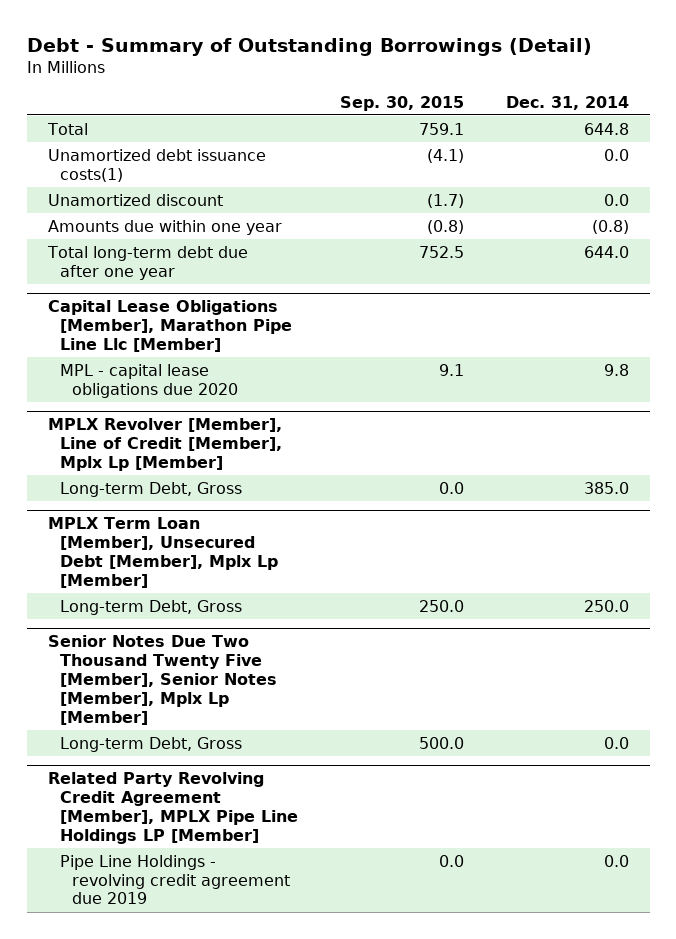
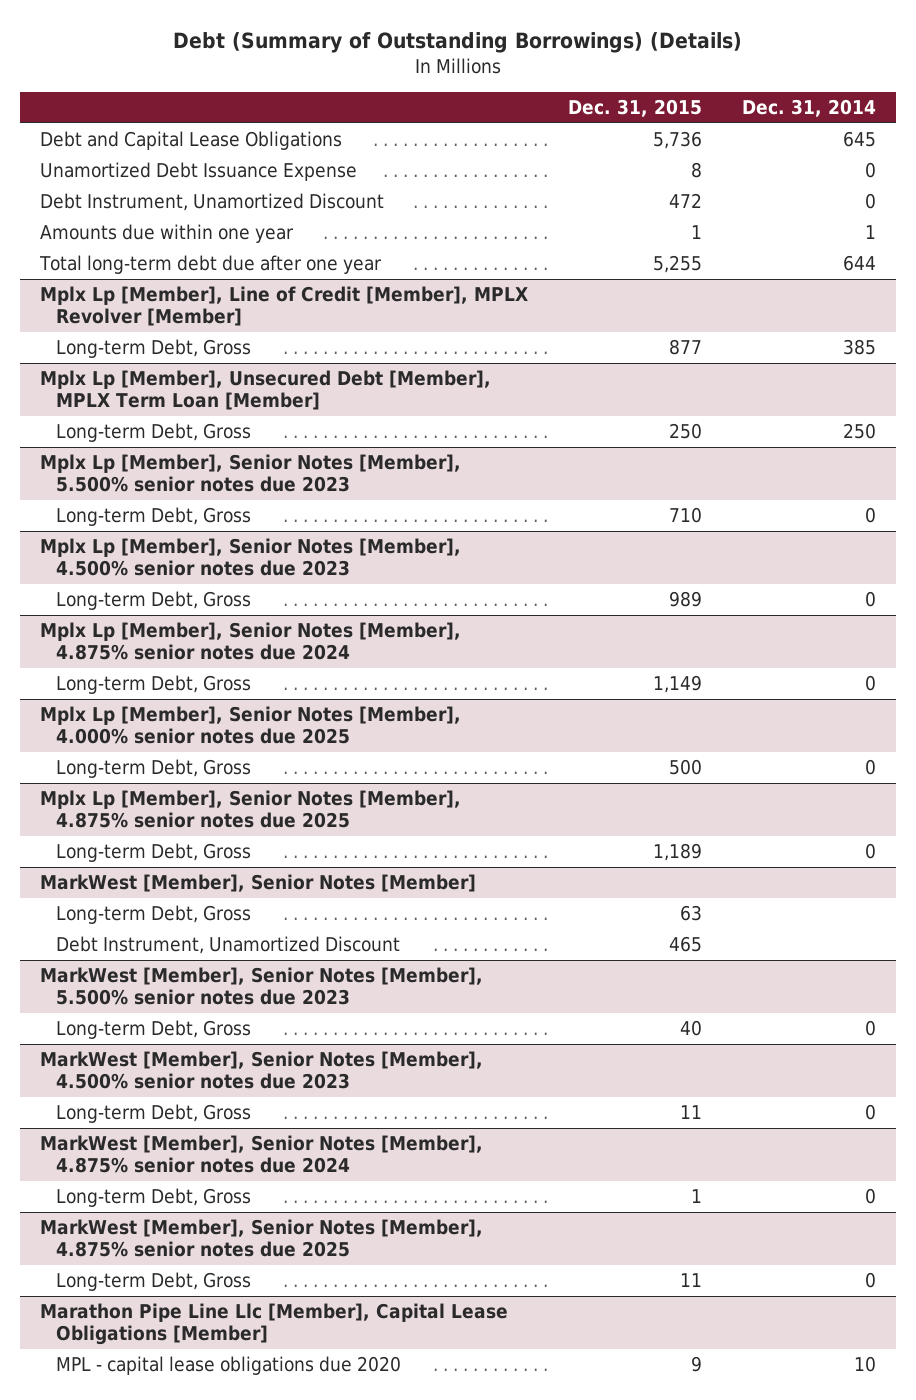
- Debt - Summary of Outstanding Borrowings (Detail)
+ Debt (Summary of Outstanding Borrowings) (Details)
- | Sep. 30, 2015 | Dec. 31, 2014
+ | Dec. 31, 2015 | Dec. 31, 2014
- Total | 759.1 | 644.8
- Unamortized debt issuance costs(1) | (4.1) | 0.0
- Unamortized discount | (1.7) | 0.0
- Amounts due within one year | (0.8) | (0.8)
- Total long-term debt due after one year | 752.5 | 644.0
- Capital Lease Obligations [Member], Marathon Pipe Line Llc [Member]
- MPL - capital lease obligations due 2020 | 9.1 | 9.8
- MPLX Revolver [Member], Line of Credit [Member], Mplx Lp [Member]
- Long-term Debt, Gross | 0.0 | 385.0
- MPLX Term Loan [Member], Unsecured Debt [Member], Mplx Lp [Member]
- Long-term Debt, Gross | 250.0 | 250.0
- Senior Notes Due Two Thousand Twenty Five [Member], Senior Notes [Member], Mplx Lp [Member]
- Long-term Debt, Gross | 500.0 | 0.0
- Related Party Revolving Credit Agreement [Member], MPLX Pipe Line Holdings LP [Member]
- Pipe Line Holdings - revolving credit agreement due 2019 | 0.0 | 0.0
+ Debt and Capital Lease Obligations | 5,736 | 645
+ Unamortized Debt Issuance Expense | 8 | 0
+ Debt Instrument, Unamortized Discount | 472 | 0
+ Amounts due within one year | 1 | 1
+ Total long-term debt due after one year | 5,255 | 644
+ Mplx Lp [Member], Line of Credit [Member], MPLX Revolver [Member]
+ Long-term Debt, Gross | 877 | 385
+ Mplx Lp [Member], Unsecured Debt [Member], MPLX Term Loan [Member]
+ Long-term Debt, Gross | 250 | 250
+ Mplx Lp [Member], Senior Notes [Member], 5.500% senior notes due 2023
+ Long-term Debt, Gross | 710 | 0
+ Mplx Lp [Member], Senior Notes [Member], 4.500% senior notes due 2023
+ Long-term Debt, Gross | 989 | 0
+ Mplx Lp [Member], Senior Notes [Member], 4.875% senior notes due 2024
+ Long-term Debt, Gross | 1,149 | 0
+ Mplx Lp [Member], Senior Notes [Member], 4.000% senior notes due 2025
+ Long-term Debt, Gross | 500 | 0
+ Mplx Lp [Member], Senior Notes [Member], 4.875% senior notes due 2025
+ Long-term Debt, Gross | 1,189 | 0
+ MarkWest [Member], Senior Notes [Member]
+ Long-term Debt, Gross | 63 |
+ Debt Instrument, Unamortized Discount | 465 |
+ MarkWest [Member], Senior Notes [Member], 5.500% senior notes due 2023
+ Long-term Debt, Gross | 40 | 0
+ MarkWest [Member], Senior Notes [Member], 4.500% senior notes due 2023
+ Long-term Debt, Gross | 11 | 0
+ MarkWest [Member], Senior Notes [Member], 4.875% senior notes due 2024
+ Long-term Debt, Gross | 1 | 0
+ MarkWest [Member], Senior Notes [Member], 4.875% senior notes due 2025
+ Long-term Debt, Gross | 11 | 0
+ Marathon Pipe Line Llc [Member], Capital Lease Obligations [Member]
+ MPL - capital lease obligations due 2020 | 9 | 10

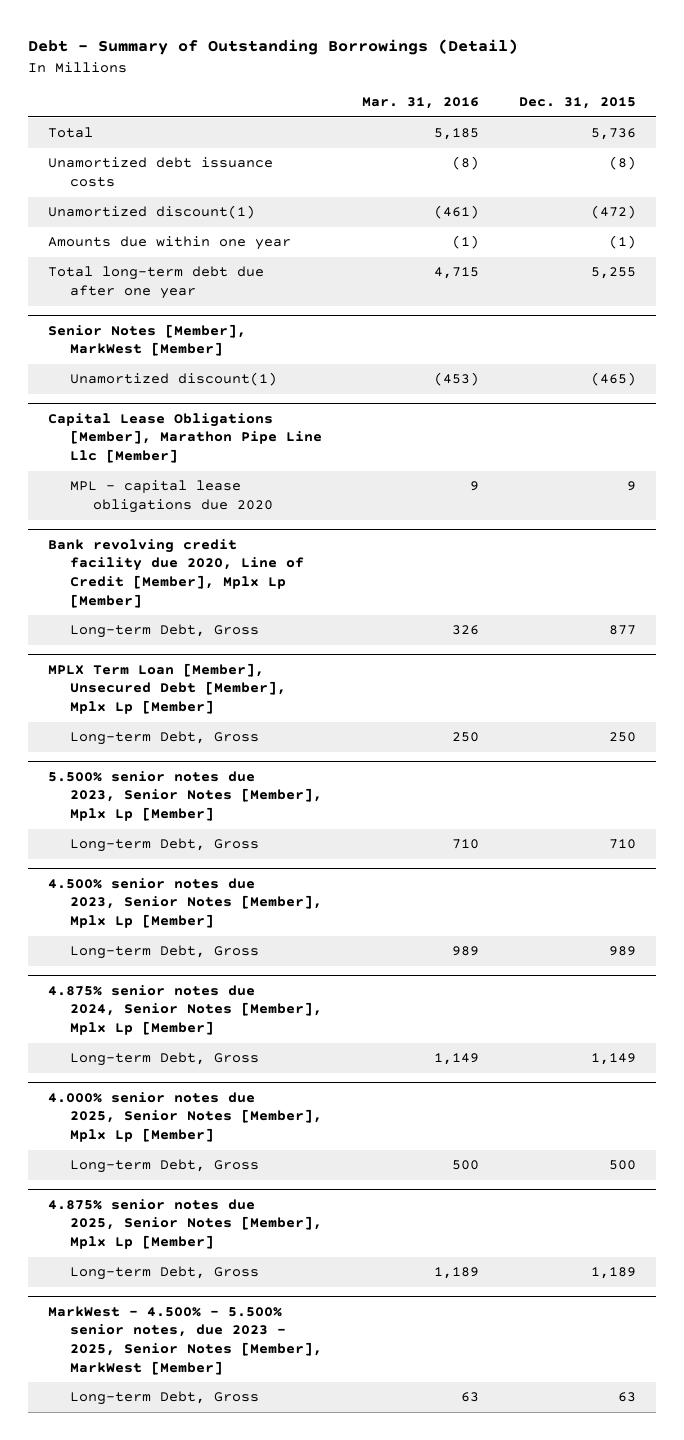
- Debt (Summary of Outstanding Borrowings) (Details)
+ Debt - Summary of Outstanding Borrowings (Detail)
- | Dec. 31, 2015 | Dec. 31, 2014
+ | Mar. 31, 2016 | Dec. 31, 2015
- Debt and Capital Lease Obligations | 5,736 | 645
- Unamortized Debt Issuance Expense | 8 | 0
- Debt Instrument, Unamortized Discount | 472 | 0
- Amounts due within one year | 1 | 1
+ Total | 5,185 | 5,736
+ Unamortized debt issuance costs | (8) | (8)
+ Unamortized discount(1) | (461) | (472)
+ Amounts due within one year | (1) | (1)
- Mplx Lp [Member], Line of Credit [Member], MPLX Revolver [Member]
+ Senior Notes [Member], MarkWest [Member]
+ Unamortized discount(1) | (453) | (465)
+ Capital Lease Obligations [Member], Marathon Pipe Line Llc [Member]
+ MPL - capital lease obligations due 2020 | 9 | 9
+ Bank revolving credit facility due 2020, Line of Credit [Member], Mplx Lp [Member]
- Mplx Lp [Member], Unsecured Debt [Member], MPLX Term Loan [Member]
+ MPLX Term Loan [Member], Unsecured Debt [Member], Mplx Lp [Member]
- Mplx Lp [Member], Senior Notes [Member], 5.500% senior notes due 2023
+ 5.500% senior notes due 2023, Senior Notes [Member], Mplx Lp [Member]
- Mplx Lp [Member], Senior Notes [Member], 4.500% senior notes due 2023
+ 4.500% senior notes due 2023, Senior Notes [Member], Mplx Lp [Member]
- Mplx Lp [Member], Senior Notes [Member], 4.875% senior notes due 2024
+ 4.875% senior notes due 2024, Senior Notes [Member], Mplx Lp [Member]
- Mplx Lp [Member], Senior Notes [Member], 4.000% senior notes due 2025
+ 4.000% senior notes due 2025, Senior Notes [Member], Mplx Lp [Member]
- Mplx Lp [Member], Senior Notes [Member], 4.875% senior notes due 2025
+ 4.875% senior notes due 2025, Senior Notes [Member], Mplx Lp [Member]
- MarkWest [Member], Senior Notes [Member]
+ MarkWest - 4.500% - 5.500% senior notes, due 2023 - 2025, Senior Notes [Member], MarkWest [Member]
- Debt Instrument, Unamortized Discount | 465 |
- MarkWest [Member], Senior Notes [Member], 5.500% senior notes due 2023
- Long-term Debt, Gross | 40 | 0
- MarkWest [Member], Senior Notes [Member], 4.500% senior notes due 2023
- Long-term Debt, Gross | 11 | 0
- MarkWest [Member], Senior Notes [Member], 4.875% senior notes due 2024
- Long-term Debt, Gross | 1 | 0
- MarkWest [Member], Senior Notes [Member], 4.875% senior notes due 2025
- Long-term Debt, Gross | 11 | 0
- Marathon Pipe Line Llc [Member], Capital Lease Obligations [Member]
- MPL - capital lease obligations due 2020 | 9 | 10

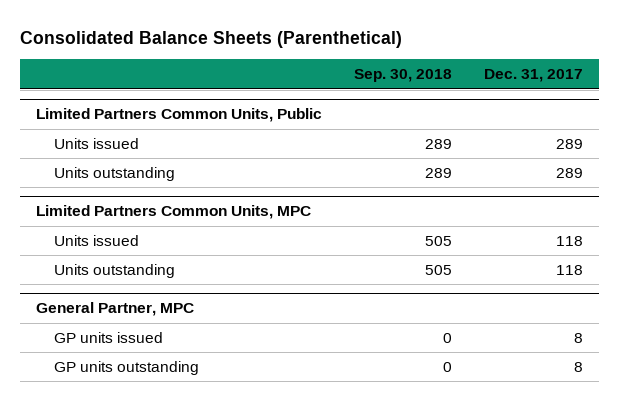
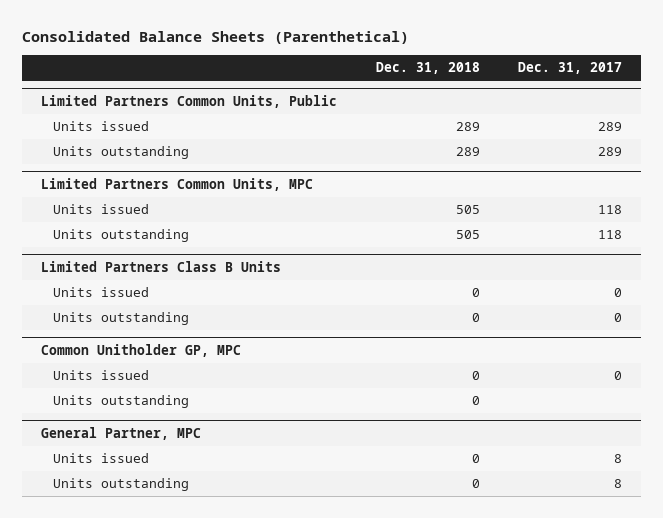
- | Sep. 30, 2018 | Dec. 31, 2017
+ | Dec. 31, 2018 | Dec. 31, 2017
+ Limited Partners Class B Units
+ Units issued | 0 | 0
+ Units outstanding | 0 | 0
+ Common Unitholder GP, MPC
+ Units issued | 0 | 0
+ Units outstanding | 0 |
@ General Partner, MPC
- GP units issued | 0 | 8
- GP units outstanding | 0 | 8
+ Units issued | 0 | 8
+ Units outstanding | 0 | 8

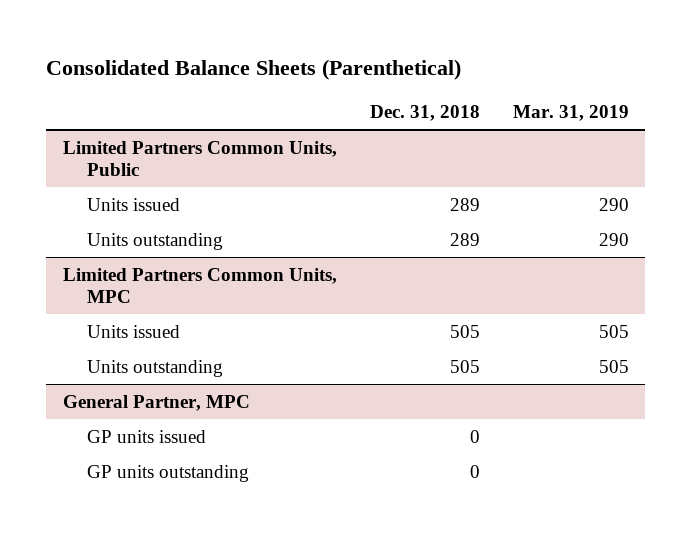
- | Dec. 31, 2018 | Dec. 31, 2017
+ | Dec. 31, 2018 | Mar. 31, 2019
- Limited Partners Class B Units
- Units issued | 0 | 0
- Units outstanding | 0 | 0
- Common Unitholder GP, MPC
- Units issued | 0 | 0
- Units outstanding | 0 |
@ General Partner, MPC
- Units issued | 0 | 8
- Units outstanding | 0 | 8
+ GP units issued | 0 |
+ GP units outstanding | 0 |

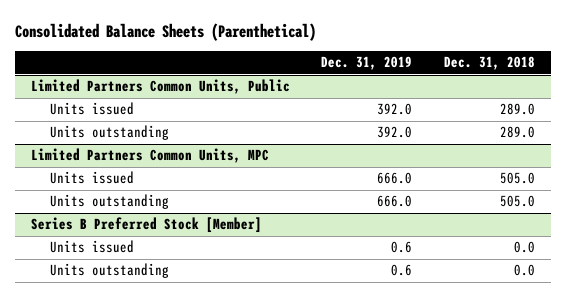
- | Dec. 31, 2018 | Mar. 31, 2019
+ | Dec. 31, 2019 | Dec. 31, 2018
@ Limited Partners Common Units, Public
- Units issued | 289 | 290
- Units outstanding | 289 | 290
+ Units issued | 392.0 | 289.0
+ Units outstanding | 392.0 | 289.0
@ Limited Partners Common Units, MPC
- Units issued | 505 | 505
- Units outstanding | 505 | 505
- General Partner, MPC
- GP units issued | 0 |
- GP units outstanding | 0 |
@ Limited Partners Common Units, MPC
+ Units issued | 666.0 | 505.0
+ Units outstanding | 666.0 | 505.0
+ Series B Preferred Stock [Member]
+ Units issued | 0.6 | 0.0
+ Units outstanding | 0.6 | 0.0

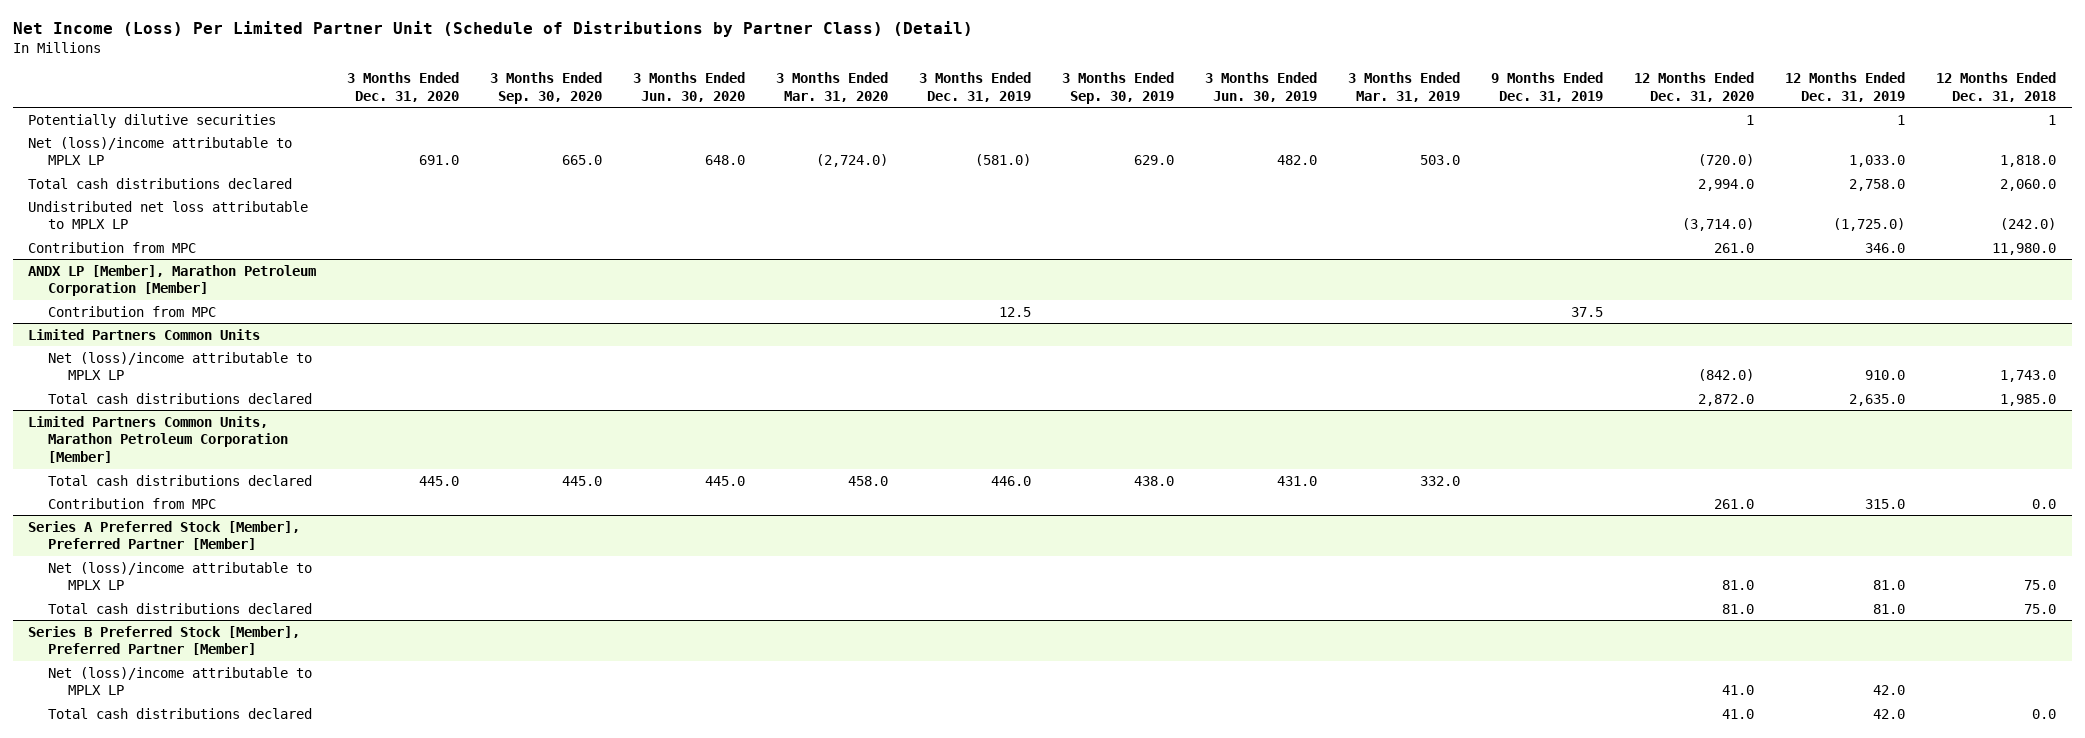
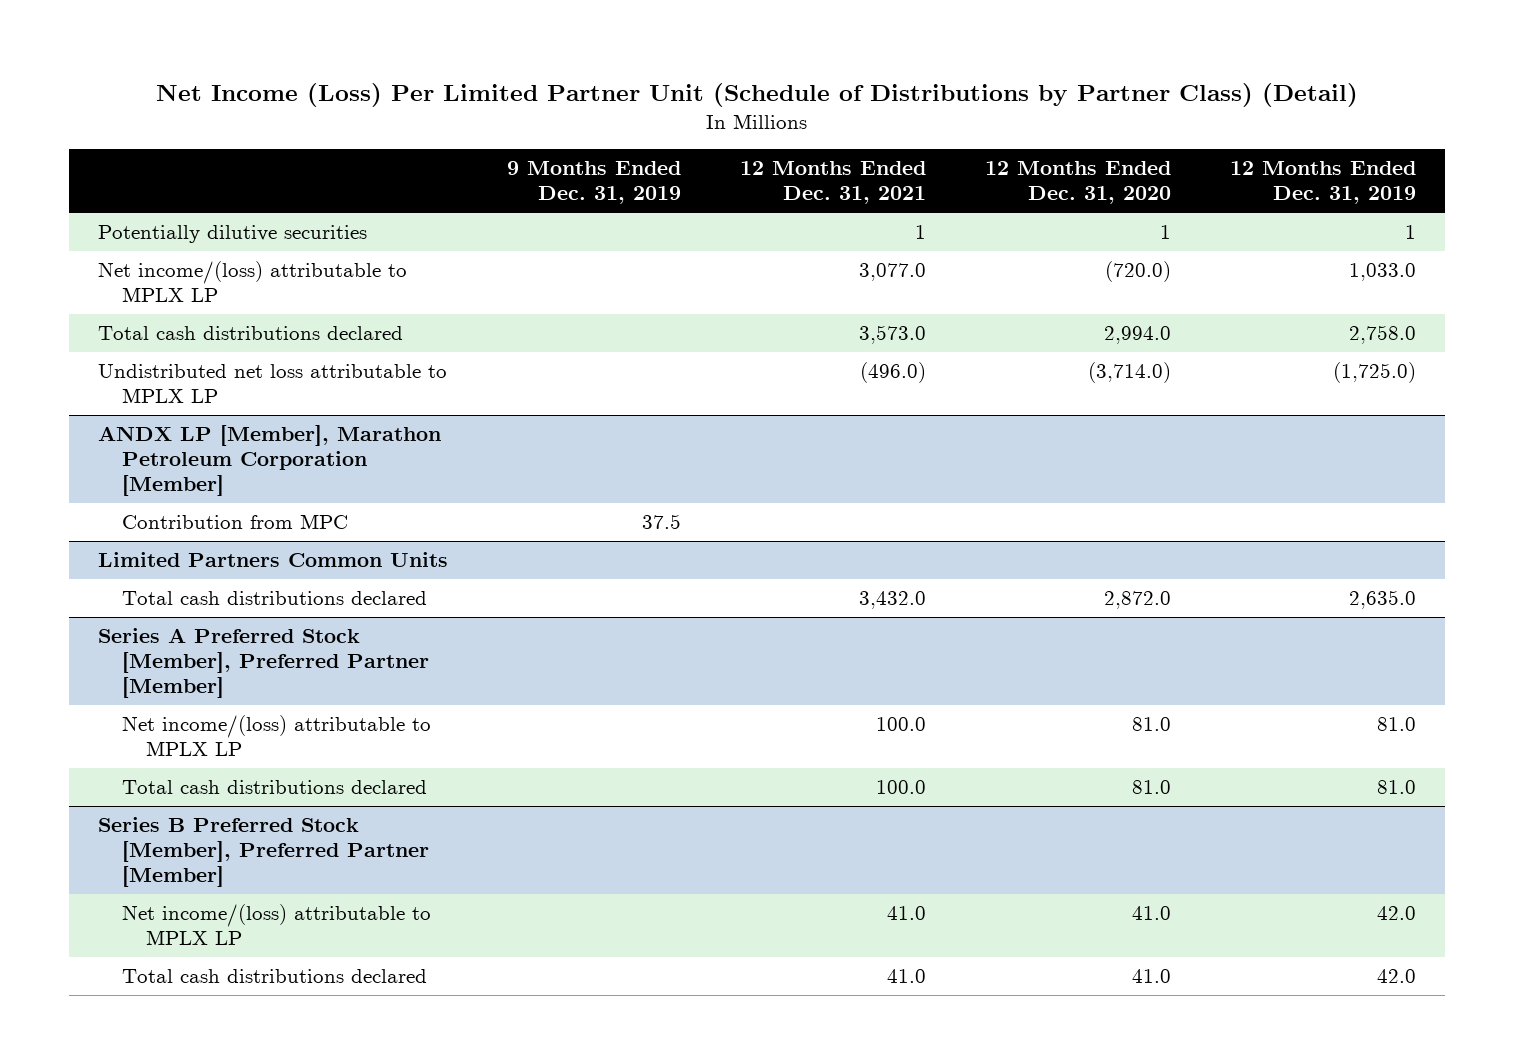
- | 3 Months Ended Dec. 31, 2020 | 3 Months Ended Sep. 30, 2020 | 3 Months Ended Jun. 30, 2020 | 3 Months Ended Mar. 31, 2020 | 3 Months Ended Dec. 31, 2019 | 3 Months Ended Sep. 30, 2019 | 3 Months Ended Jun. 30, 2019 | 3 Months Ended Mar. 31, 2019 | 9 Months Ended Dec. 31, 2019 | 12 Months Ended Dec. 31, 2020 | 12 Months Ended Dec. 31, 2019 | 12 Months Ended Dec. 31, 2018
+ | 9 Months Ended Dec. 31, 2019 | 12 Months Ended Dec. 31, 2021 | 12 Months Ended Dec. 31, 2020 | 12 Months Ended Dec. 31, 2019
- Net (loss)/income attributable to MPLX LP | 691.0 | 665.0 | 648.0 | (2,724.0) | (581.0) | 629.0 | 482.0 | 503.0 | | (720.0) | 1,033.0 | 1,818.0
+ Net income/(loss) attributable to MPLX LP | | 3,077.0 | (720.0) | 1,033.0
- Contribution from MPC | | | | | | | | | | 261.0 | 346.0 | 11,980.0
@ Limited Partners Common Units
- Net (loss)/income attributable to MPLX LP | | | | | | | | | | (842.0) | 910.0 | 1,743.0
- Limited Partners Common Units, Marathon Petroleum Corporation [Member]
- Total cash distributions declared | 445.0 | 445.0 | 445.0 | 458.0 | 446.0 | 438.0 | 431.0 | 332.0 | | | |
- Contribution from MPC | | | | | | | | | | 261.0 | 315.0 | 0.0
@ Series A Preferred Stock [Member], Preferred Partner [Member]
- Net (loss)/income attributable to MPLX LP | | | | | | | | | | 81.0 | 81.0 | 75.0
+ Net income/(loss) attributable to MPLX LP | | 100.0 | 81.0 | 81.0
@ Series B Preferred Stock [Member], Preferred Partner [Member]
- Net (loss)/income attributable to MPLX LP | | | | | | | | | | 41.0 | 42.0 |
+ Net income/(loss) attributable to MPLX LP | | 41.0 | 41.0 | 42.0

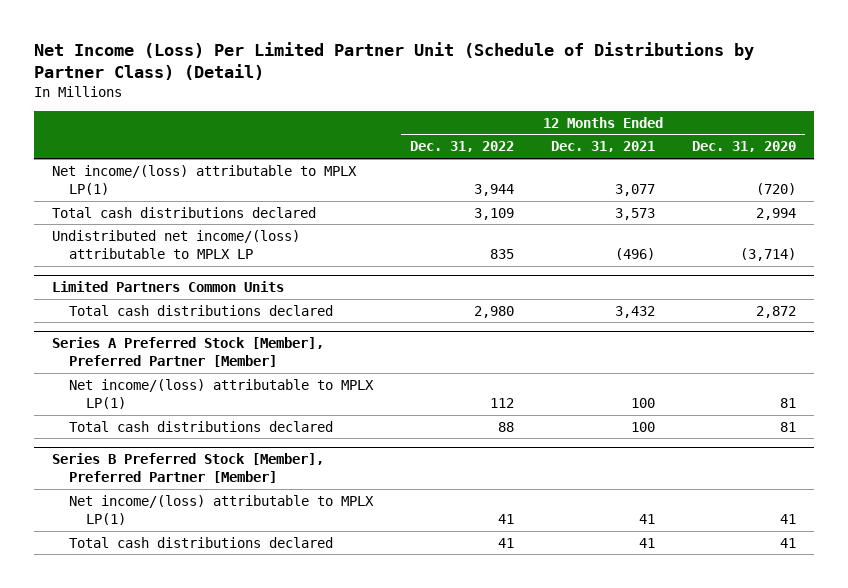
- | 9 Months Ended Dec. 31, 2019 | 12 Months Ended Dec. 31, 2021 | 12 Months Ended Dec. 31, 2020 | 12 Months Ended Dec. 31, 2019
+ | 12 Months Ended Dec. 31, 2022 | 12 Months Ended Dec. 31, 2021 | 12 Months Ended Dec. 31, 2020
- Potentially dilutive securities | | 1 | 1 | 1
- Net income/(loss) attributable to MPLX LP | | 3,077.0 | (720.0) | 1,033.0
- Total cash distributions declared | | 3,573.0 | 2,994.0 | 2,758.0
- Undistributed net loss attributable to MPLX LP | | (496.0) | (3,714.0) | (1,725.0)
- ANDX LP [Member], Marathon Petroleum Corporation [Member]
- Contribution from MPC | 37.5 | | |
+ Net income/(loss) attributable to MPLX LP(1) | 3,944 | 3,077 | (720)
+ Total cash distributions declared | 3,109 | 3,573 | 2,994
+ Undistributed net income/(loss) attributable to MPLX LP | 835 | (496) | (3,714)
@ Limited Partners Common Units
- Total cash distributions declared | | 3,432.0 | 2,872.0 | 2,635.0
+ Total cash distributions declared | 2,980 | 3,432 | 2,872
@ Series A Preferred Stock [Member], Preferred Partner [Member]
- Net income/(loss) attributable to MPLX LP | | 100.0 | 81.0 | 81.0
- Total cash distributions declared | | 100.0 | 81.0 | 81.0
+ Net income/(loss) attributable to MPLX LP(1) | 112 | 100 | 81
+ Total cash distributions declared | 88 | 100 | 81
@ Series B Preferred Stock [Member], Preferred Partner [Member]
- Net income/(loss) attributable to MPLX LP | | 41.0 | 41.0 | 42.0
- Total cash distributions declared | | 41.0 | 41.0 | 42.0
+ Net income/(loss) attributable to MPLX LP(1) | 41 | 41 | 41
+ Total cash distributions declared | 41 | 41 | 41

